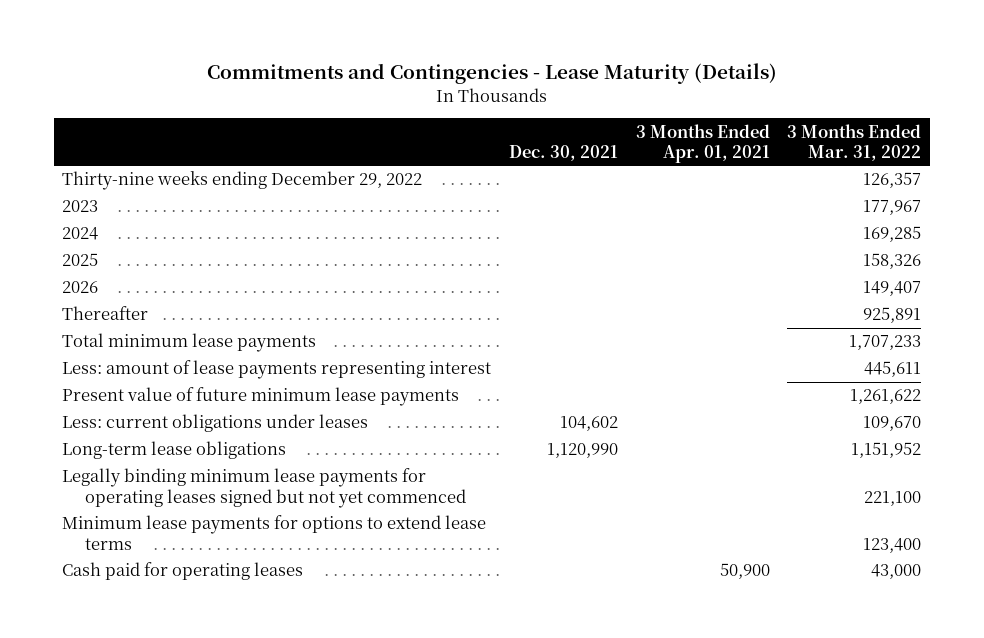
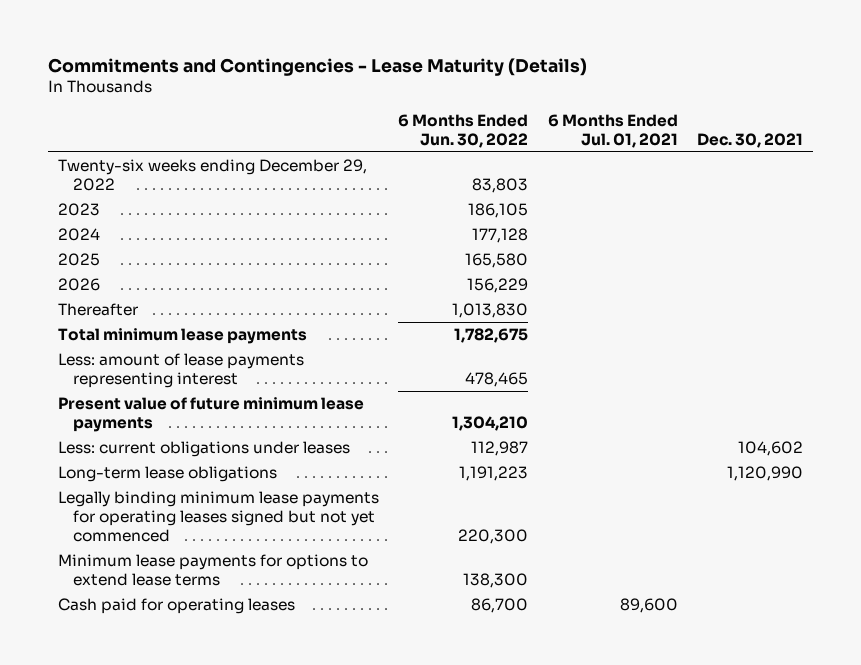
- | Dec. 30, 2021 | 3 Months Ended Apr. 01, 2021 | 3 Months Ended Mar. 31, 2022
+ | 6 Months Ended Jun. 30, 2022 | 6 Months Ended Jul. 01, 2021 | Dec. 30, 2021
- Thirty-nine weeks ending December 29, 2022 | | | 126,357
+ Twenty-six weeks ending December 29, 2022 | 83,803 | |

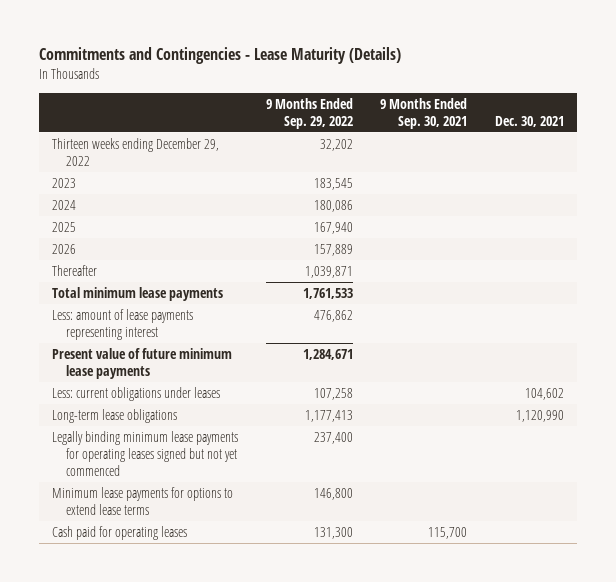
- | 6 Months Ended Jun. 30, 2022 | 6 Months Ended Jul. 01, 2021 | Dec. 30, 2021
+ | 9 Months Ended Sep. 29, 2022 | 9 Months Ended Sep. 30, 2021 | Dec. 30, 2021
- Twenty-six weeks ending December 29, 2022 | 83,803 | |
+ Thirteen weeks ending December 29, 2022 | 32,202 | |

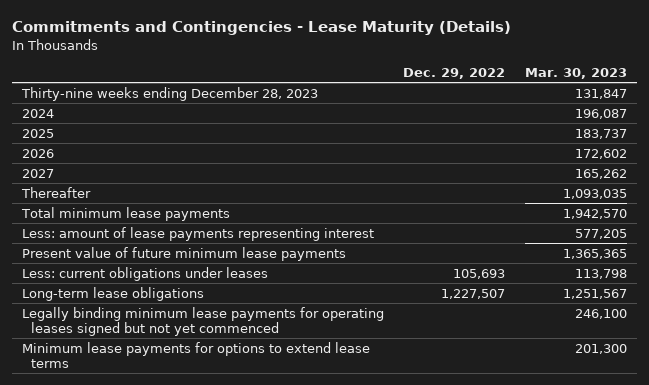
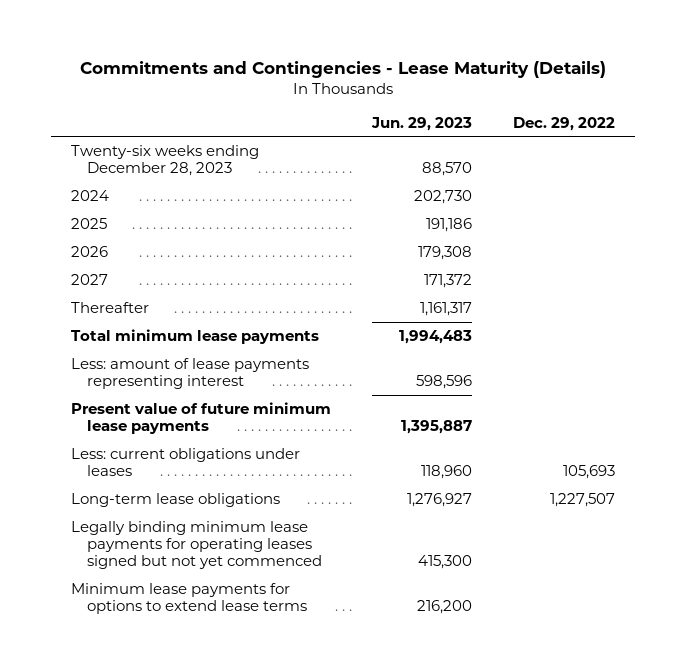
- | Dec. 29, 2022 | Mar. 30, 2023
+ | Jun. 29, 2023 | Dec. 29, 2022
- Thirty-nine weeks ending December 28, 2023 | | 131,847
+ Twenty-six weeks ending December 28, 2023 | 88,570 |

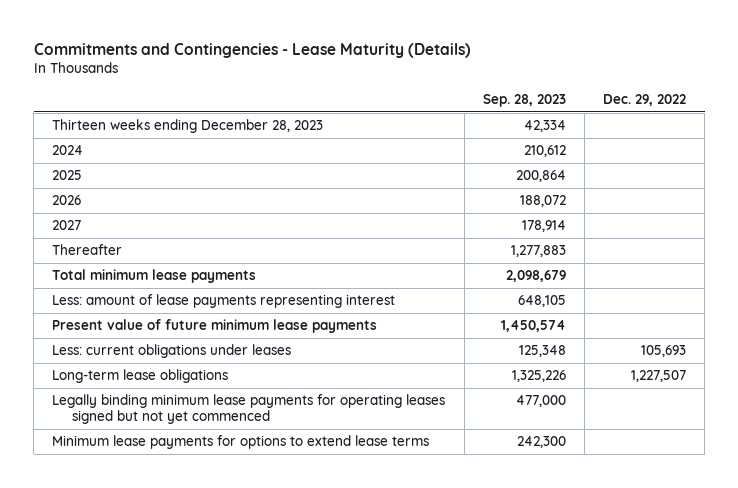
- | Jun. 29, 2023 | Dec. 29, 2022
+ | Sep. 28, 2023 | Dec. 29, 2022
- Twenty-six weeks ending December 28, 2023 | 88,570 |
+ Thirteen weeks ending December 28, 2023 | 42,334 |

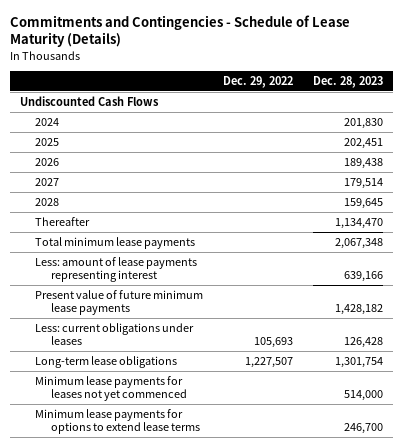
- Commitments and Contingencies - Lease Maturity (Details)
+ Commitments and Contingencies - Schedule of Lease Maturity (Details)
- | Sep. 28, 2023 | Dec. 29, 2022
+ | Dec. 29, 2022 | Dec. 28, 2023
- Thirteen weeks ending December 28, 2023 | 42,334 |
+ Undiscounted Cash Flows
+ 2028 | | 159,645
- Legally binding minimum lease payments for operating leases signed but not yet commenced | 477,000 |
+ Minimum lease payments for leases not yet commenced | | 514,000

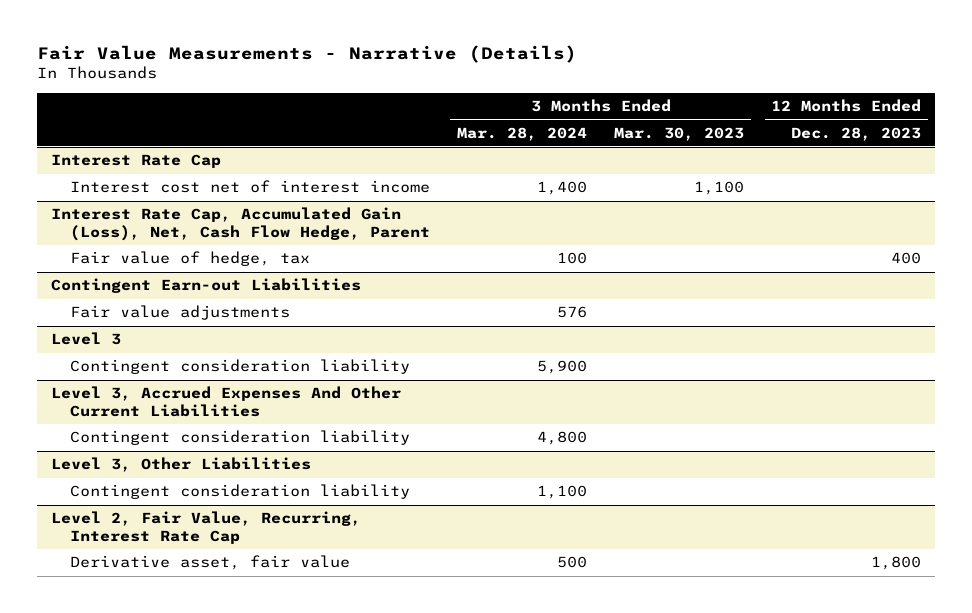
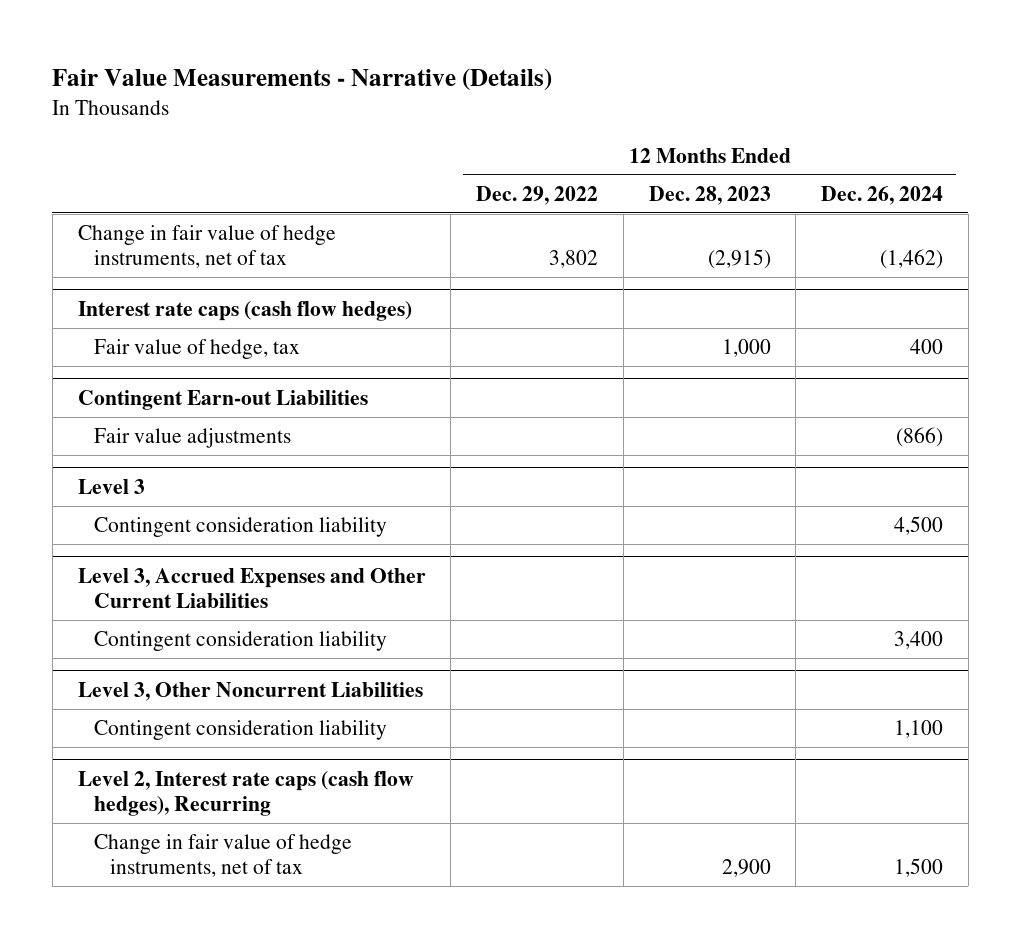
- | 3 Months Ended Mar. 28, 2024 | 3 Months Ended Mar. 30, 2023 | 12 Months Ended Dec. 28, 2023
+ | 12 Months Ended Dec. 29, 2022 | 12 Months Ended Dec. 28, 2023 | 12 Months Ended Dec. 26, 2024
- Interest Rate Cap
- Interest cost net of interest income | 1,400 | 1,100 |
- Interest Rate Cap, Accumulated Gain (Loss), Net, Cash Flow Hedge, Parent
- Fair value of hedge, tax | 100 | | 400
+ Change in fair value of hedge instruments, net of tax | 3,802 | (2,915) | (1,462)
+ Interest rate caps (cash flow hedges)
+ Fair value of hedge, tax | | 1,000 | 400
- Level 3, Accrued Expenses And Other Current Liabilities
+ Level 3, Accrued Expenses and Other Current Liabilities
- Level 3, Other Liabilities
+ Level 3, Other Noncurrent Liabilities
- Level 2, Fair Value, Recurring, Interest Rate Cap
- Derivative asset, fair value | 500 | | 1,800
+ Level 2, Interest rate caps (cash flow hedges), Recurring
+ Change in fair value of hedge instruments, net of tax | | 2,900 | 1,500

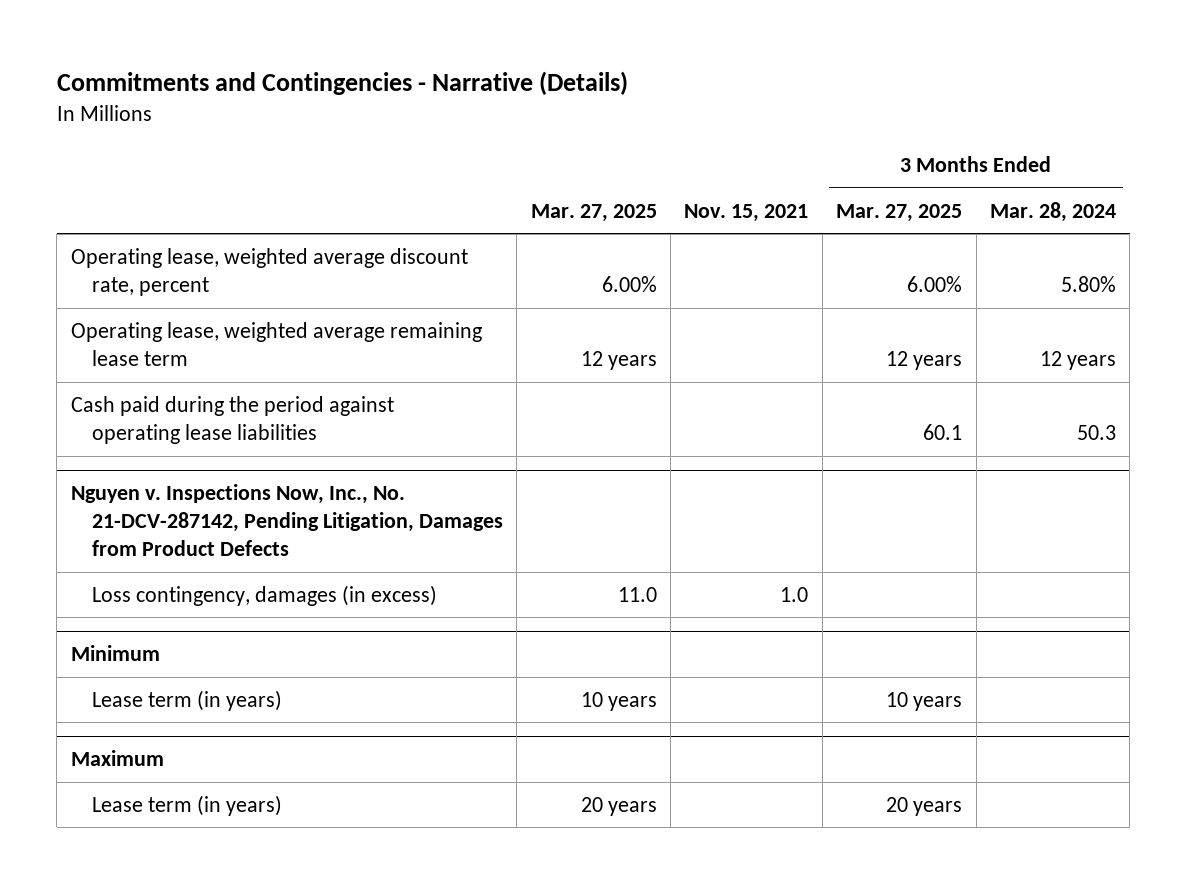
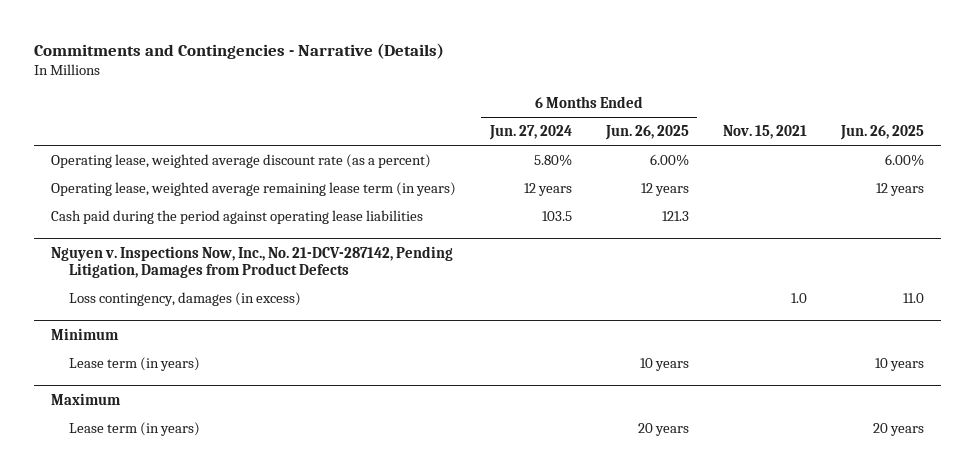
- | Mar. 27, 2025 | Nov. 15, 2021 | 3 Months Ended Mar. 27, 2025 | 3 Months Ended Mar. 28, 2024
+ | 6 Months Ended Jun. 27, 2024 | 6 Months Ended Jun. 26, 2025 | Nov. 15, 2021 | Jun. 26, 2025
- Operating lease, weighted average discount rate, percent | 6.00% | | 6.00% | 5.80%
- Operating lease, weighted average remaining lease term | 12 years | | 12 years | 12 years
+ Operating lease, weighted average discount rate (as a percent) | 5.80% | 6.00% | | 6.00%
+ Operating lease, weighted average remaining lease term (in years) | 12 years | 12 years | | 12 years

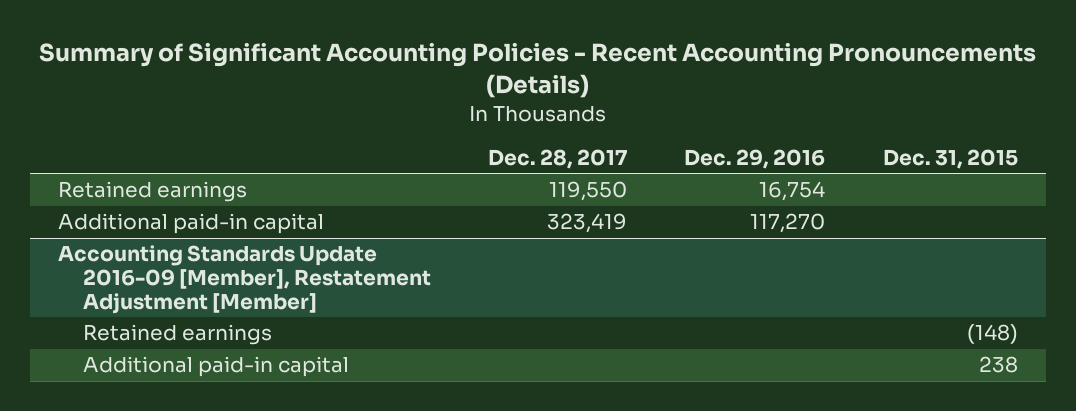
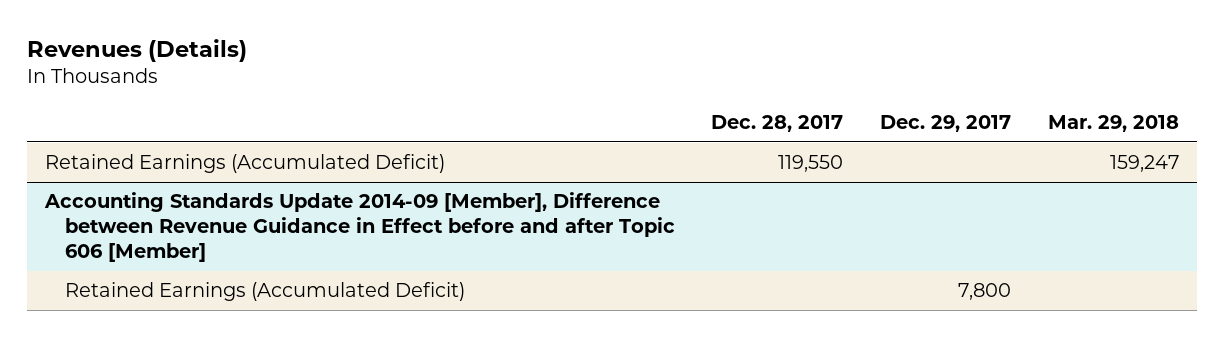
- Summary of Significant Accounting Policies - Recent Accounting Pronouncements (Details)
+ Revenues (Details)
- | Dec. 28, 2017 | Dec. 29, 2016 | Dec. 31, 2015
+ | Dec. 28, 2017 | Dec. 29, 2017 | Mar. 29, 2018
- Retained earnings | 119,550 | 16,754 |
- Additional paid-in capital | 323,419 | 117,270 |
- Accounting Standards Update 2016-09 [Member], Restatement Adjustment [Member]
- Retained earnings | | | (148)
- Additional paid-in capital | | | 238
+ Retained Earnings (Accumulated Deficit) | 119,550 | | 159,247
+ Accounting Standards Update 2014-09 [Member], Difference between Revenue Guidance in Effect before and after Topic 606 [Member]
+ Retained Earnings (Accumulated Deficit) | | 7,800 |

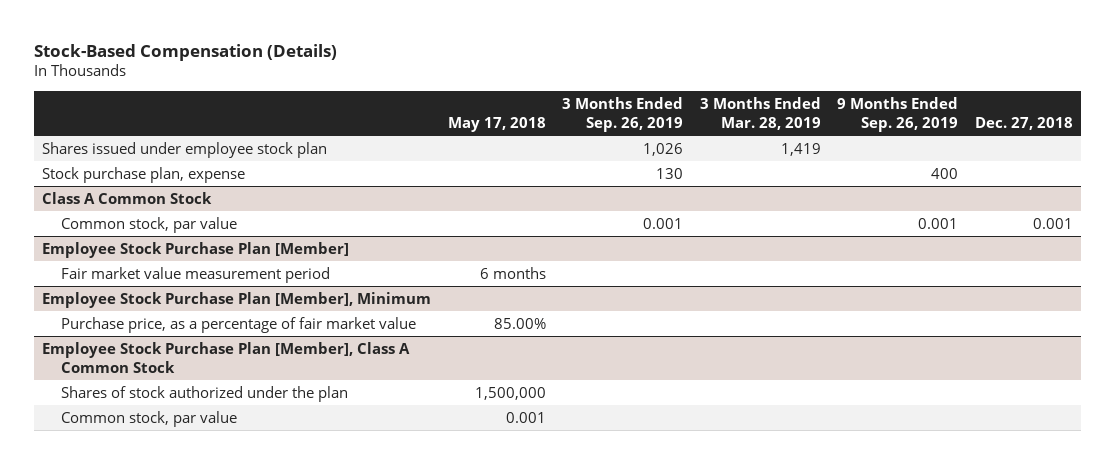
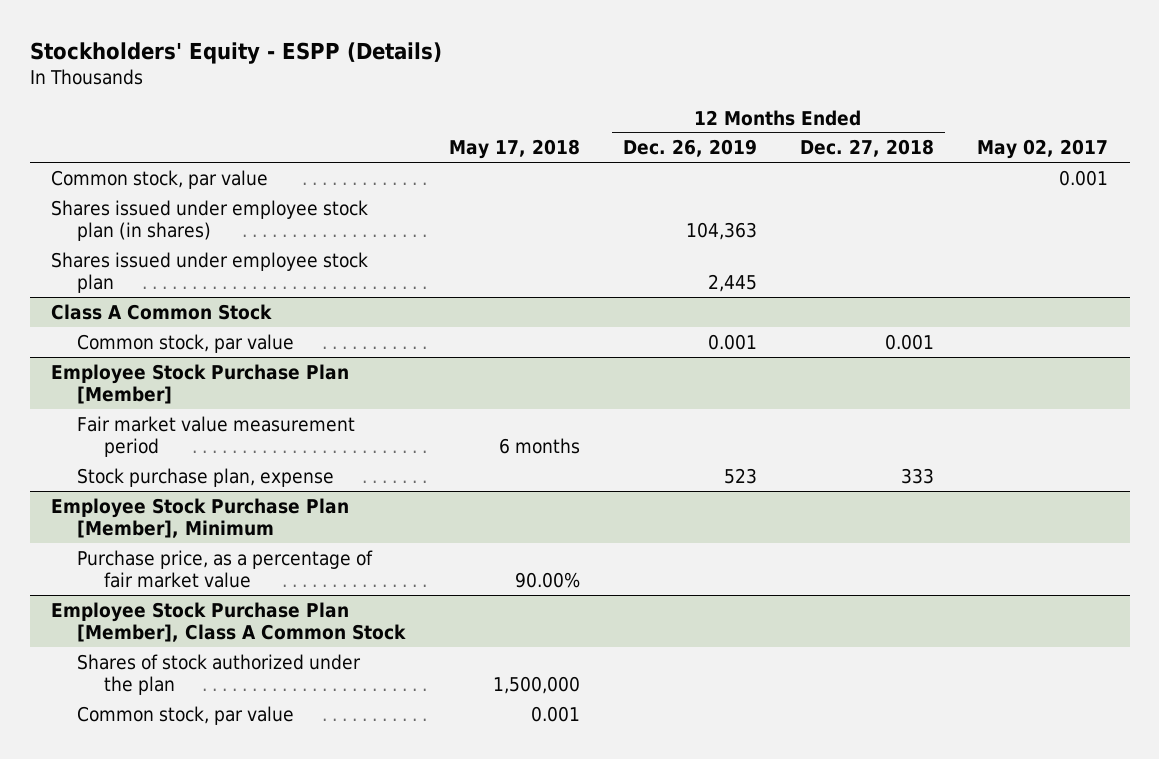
- Stock-Based Compensation (Details)
+ Stockholders' Equity - ESPP (Details)
- | May 17, 2018 | 3 Months Ended Sep. 26, 2019 | 3 Months Ended Mar. 28, 2019 | 9 Months Ended Sep. 26, 2019 | Dec. 27, 2018
+ | May 17, 2018 | 12 Months Ended Dec. 26, 2019 | 12 Months Ended Dec. 27, 2018 | May 02, 2017
+ Common stock, par value | | | | 0.001
+ Shares issued under employee stock plan (in shares) | | 104,363 | |
- Stock purchase plan, expense | | 130 | | 400 |
@ Employee Stock Purchase Plan [Member]
+ Stock purchase plan, expense | | 523 | 333 |
@ Employee Stock Purchase Plan [Member], Minimum
- Purchase price, as a percentage of fair market value | 85.00% | | | |
+ Purchase price, as a percentage of fair market value | 90.00% | | |

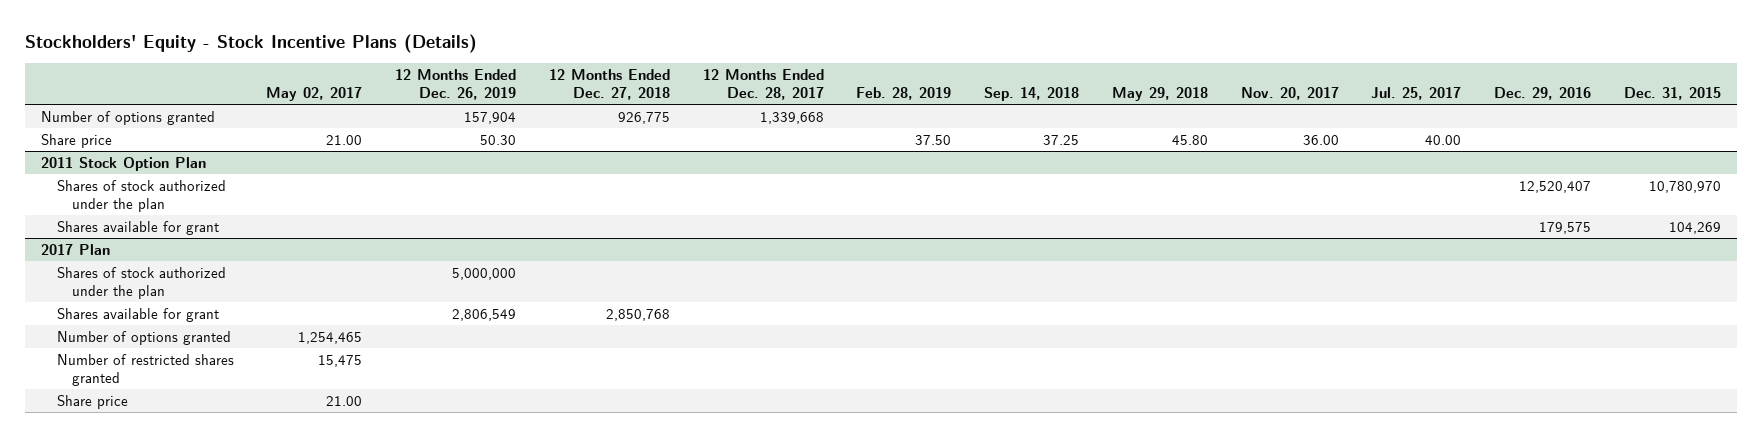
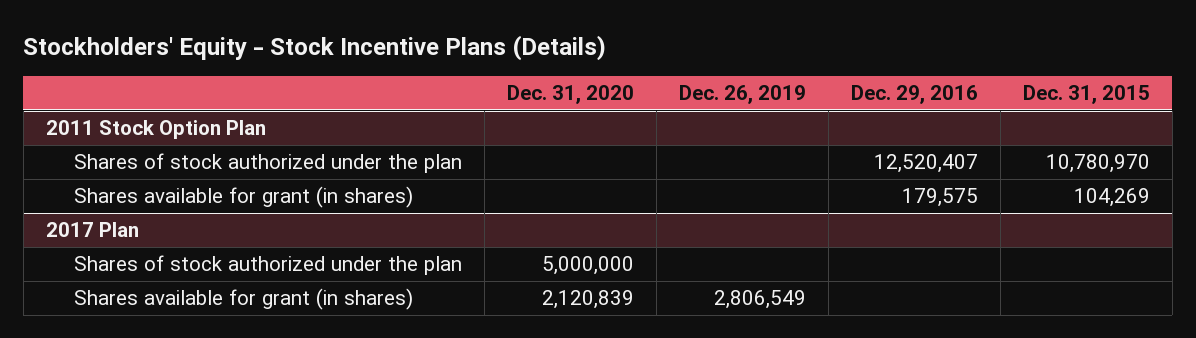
- | May 02, 2017 | 12 Months Ended Dec. 26, 2019 | 12 Months Ended Dec. 27, 2018 | 12 Months Ended Dec. 28, 2017 | Feb. 28, 2019 | Sep. 14, 2018 | May 29, 2018 | Nov. 20, 2017 | Jul. 25, 2017 | Dec. 29, 2016 | Dec. 31, 2015
+ | Dec. 31, 2020 | Dec. 26, 2019 | Dec. 29, 2016 | Dec. 31, 2015
- Number of options granted | | 157,904 | 926,775 | 1,339,668 | | | | | | |
- Share price | 21.00 | 50.30 | | | 37.50 | 37.25 | 45.80 | 36.00 | 40.00 | |
@ 2011 Stock Option Plan
- Shares available for grant | | | | | | | | | | 179,575 | 104,269
+ Shares available for grant (in shares) | | | 179,575 | 104,269
@ 2017 Plan
- Shares available for grant | | 2,806,549 | 2,850,768 | | | | | | | |
- Number of options granted | 1,254,465 | | | | | | | | | |
- Number of restricted shares granted | 15,475 | | | | | | | | | |
- Share price | 21.00 | | | | | | | | | |
+ Shares available for grant (in shares) | 2,120,839 | 2,806,549 | |

